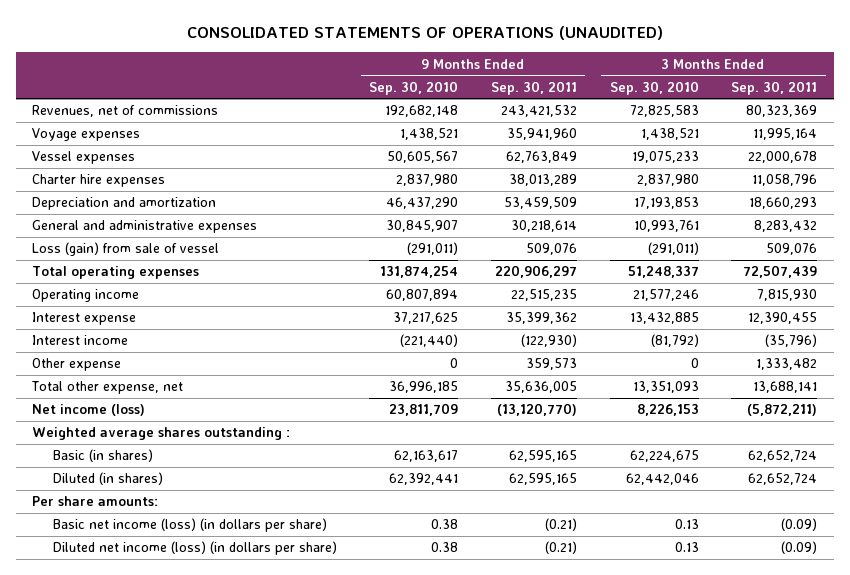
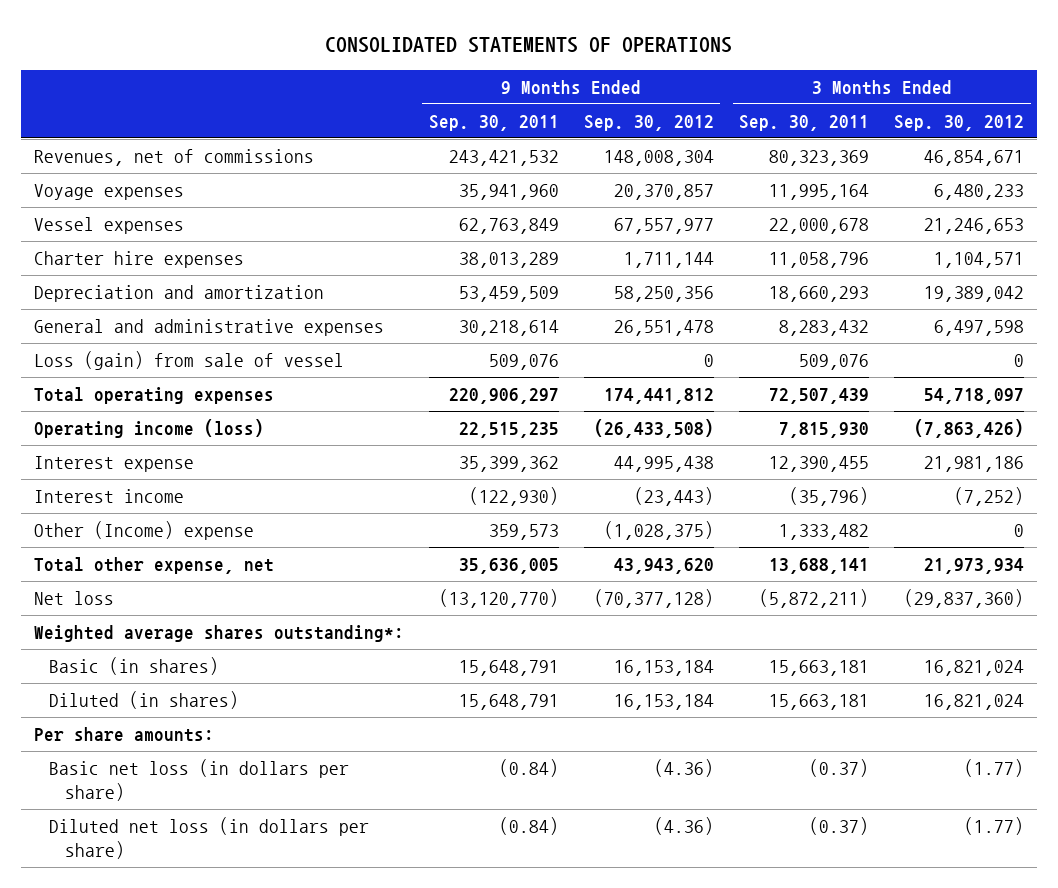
- CONSOLIDATED STATEMENTS OF OPERATIONS (UNAUDITED)
+ CONSOLIDATED STATEMENTS OF OPERATIONS
- | 9 Months Ended Sep. 30, 2010 | 9 Months Ended Sep. 30, 2011 | 3 Months Ended Sep. 30, 2010 | 3 Months Ended Sep. 30, 2011
+ | 9 Months Ended Sep. 30, 2011 | 9 Months Ended Sep. 30, 2012 | 3 Months Ended Sep. 30, 2011 | 3 Months Ended Sep. 30, 2012
- Operating income | 60,807,894 | 22,515,235 | 21,577,246 | 7,815,930
+ Operating income (loss) | 22,515,235 | (26,433,508) | 7,815,930 | (7,863,426)
- Other expense | 0 | 359,573 | 0 | 1,333,482
+ Other (Income) expense | 359,573 | (1,028,375) | 1,333,482 | 0
- Net income (loss) | 23,811,709 | (13,120,770) | 8,226,153 | (5,872,211)
- Weighted average shares outstanding :
- Basic (in shares) | 62,163,617 | 62,595,165 | 62,224,675 | 62,652,724
- Diluted (in shares) | 62,392,441 | 62,595,165 | 62,442,046 | 62,652,724
+ Net loss | (13,120,770) | (70,377,128) | (5,872,211) | (29,837,360)
+ Weighted average shares outstanding*:
+ Basic (in shares) | 15,648,791 | 16,153,184 | 15,663,181 | 16,821,024
+ Diluted (in shares) | 15,648,791 | 16,153,184 | 15,663,181 | 16,821,024
- Basic net income (loss) (in dollars per share) | 0.38 | (0.21) | 0.13 | (0.09)
- Diluted net income (loss) (in dollars per share) | 0.38 | (0.21) | 0.13 | (0.09)
+ Basic net loss (in dollars per share) | (0.84) | (4.36) | (0.37) | (1.77)
+ Diluted net loss (in dollars per share) | (0.84) | (4.36) | (0.37) | (1.77)

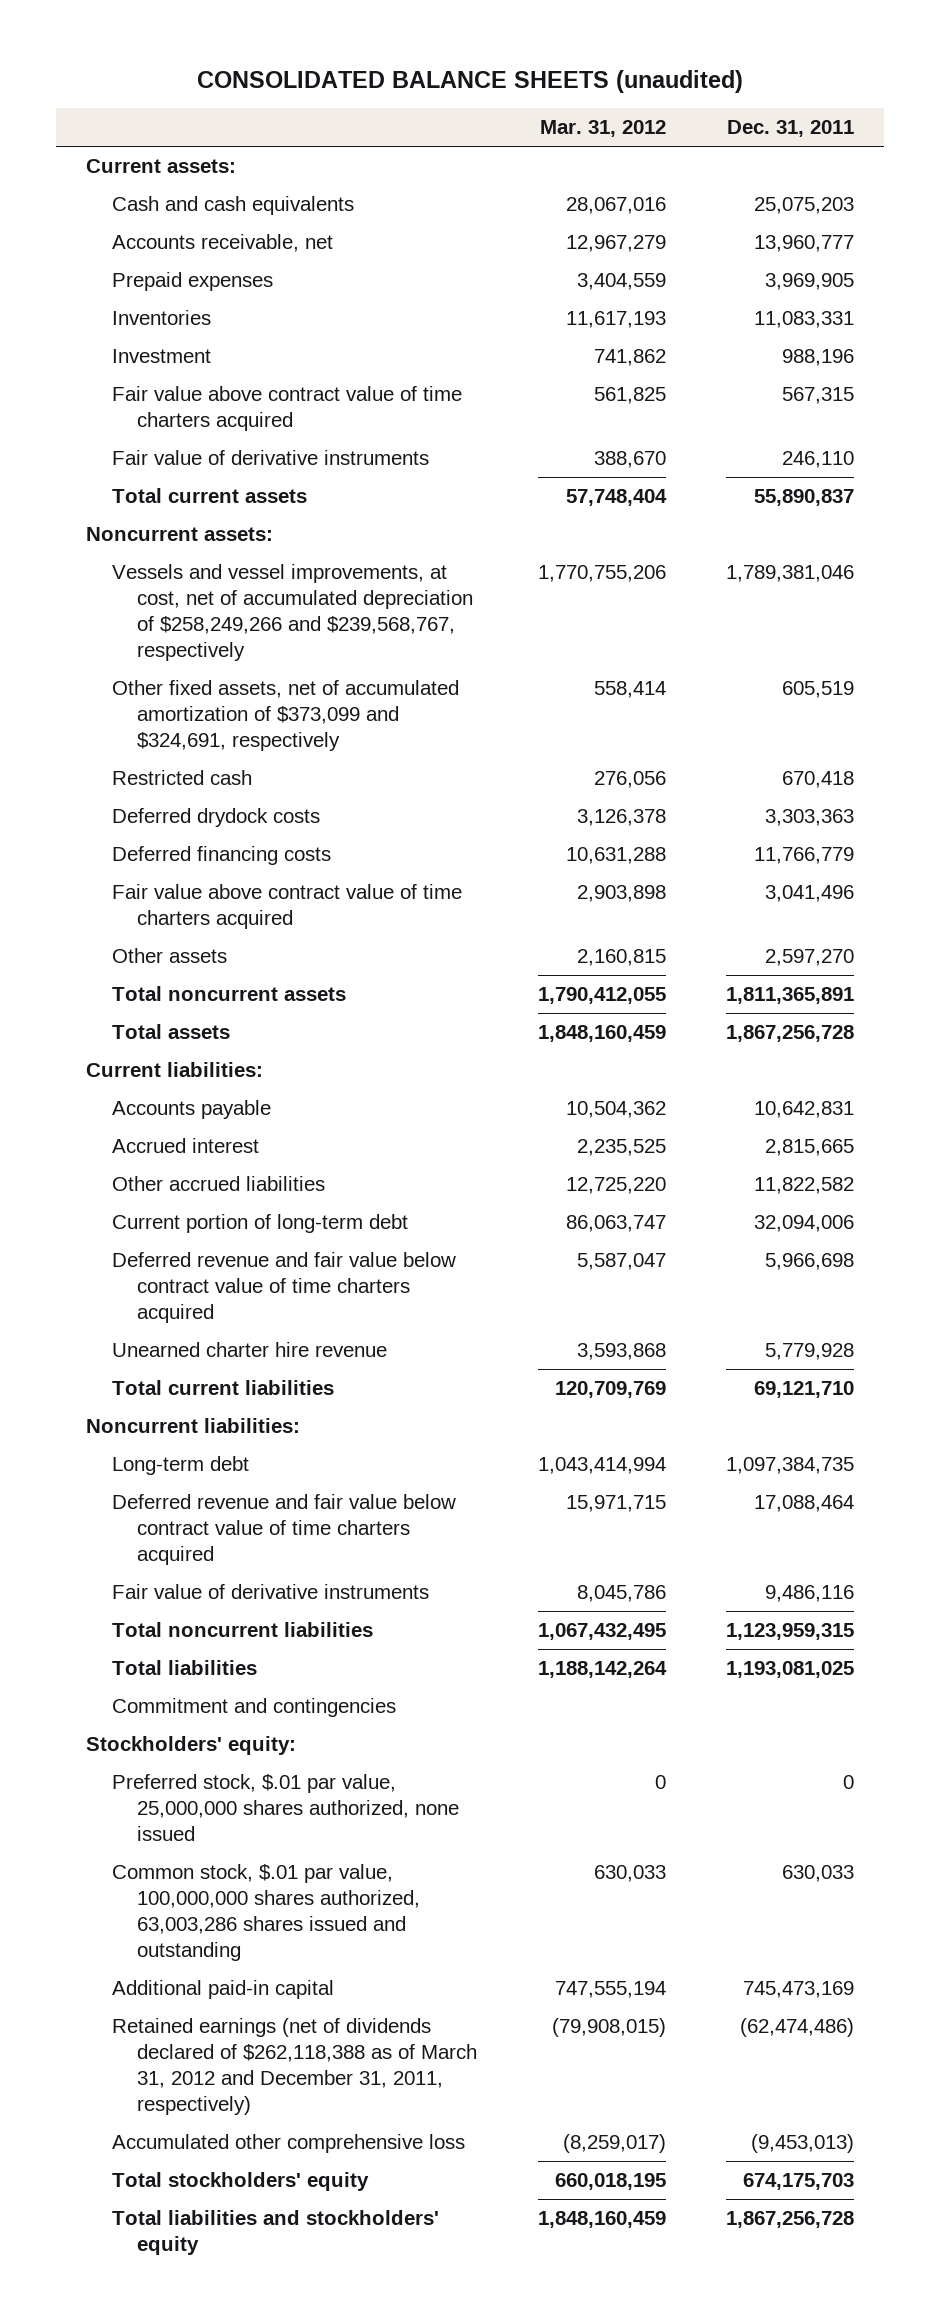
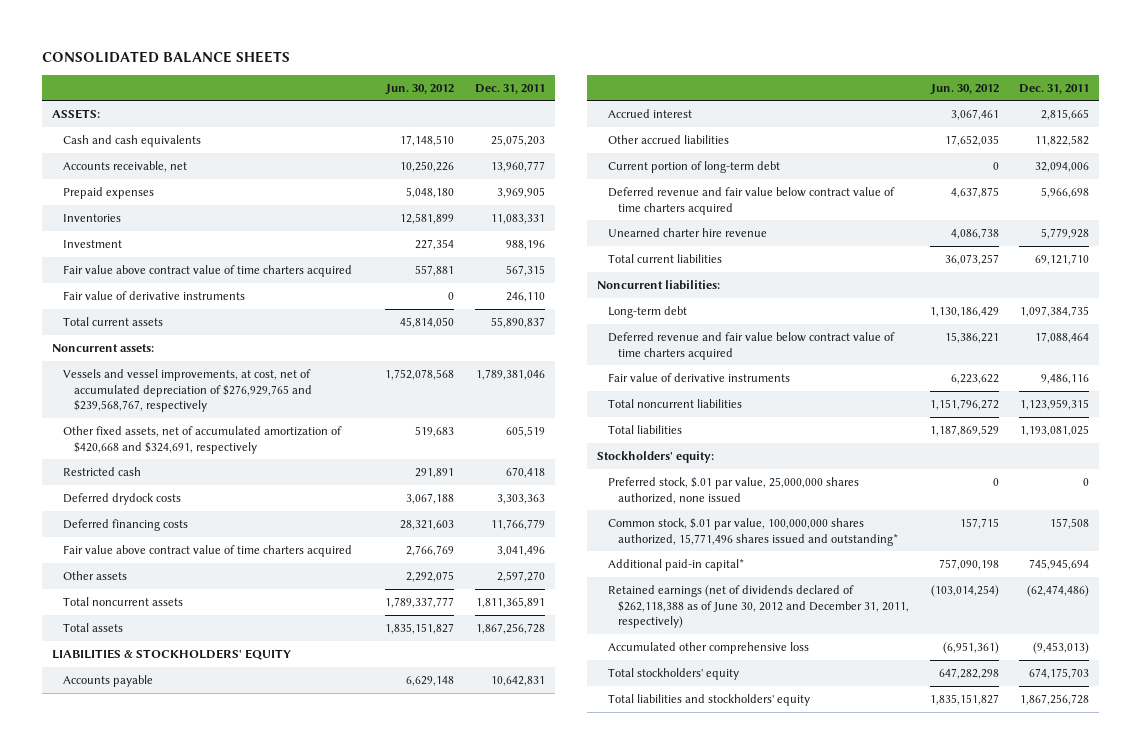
- CONSOLIDATED BALANCE SHEETS (unaudited)
+ CONSOLIDATED BALANCE SHEETS
- | Mar. 31, 2012 | Dec. 31, 2011
+ | Jun. 30, 2012 | Dec. 31, 2011
- Current assets:
+ ASSETS:
- Vessels and vessel improvements, at cost, net of accumulated depreciation of $258,249,266 and $239,568,767, respectively | 1,770,755,206 | 1,789,381,046
- Other fixed assets, net of accumulated amortization of $373,099 and $324,691, respectively | 558,414 | 605,519
+ Vessels and vessel improvements, at cost, net of accumulated depreciation of $276,929,765 and $239,568,767, respectively | 1,752,078,568 | 1,789,381,046
+ Other fixed assets, net of accumulated amortization of $420,668 and $324,691, respectively | 519,683 | 605,519
- Current liabilities:
+ LIABILITIES & STOCKHOLDERS' EQUITY
- Commitment and contingencies
- Common stock, $.01 par value, 100,000,000 shares authorized, 63,003,286 shares issued and outstanding | 630,033 | 630,033
- Additional paid-in capital | 747,555,194 | 745,473,169
- Retained earnings (net of dividends declared of $262,118,388 as of March 31, 2012 and December 31, 2011, respectively) | (79,908,015) | (62,474,486)
+ Common stock, $.01 par value, 100,000,000 shares authorized, 15,771,496 shares issued and outstanding* | 157,715 | 157,508
+ Additional paid-in capital* | 757,090,198 | 745,945,694
+ Retained earnings (net of dividends declared of $262,118,388 as of June 30, 2012 and December 31, 2011, respectively) | (103,014,254) | (62,474,486)

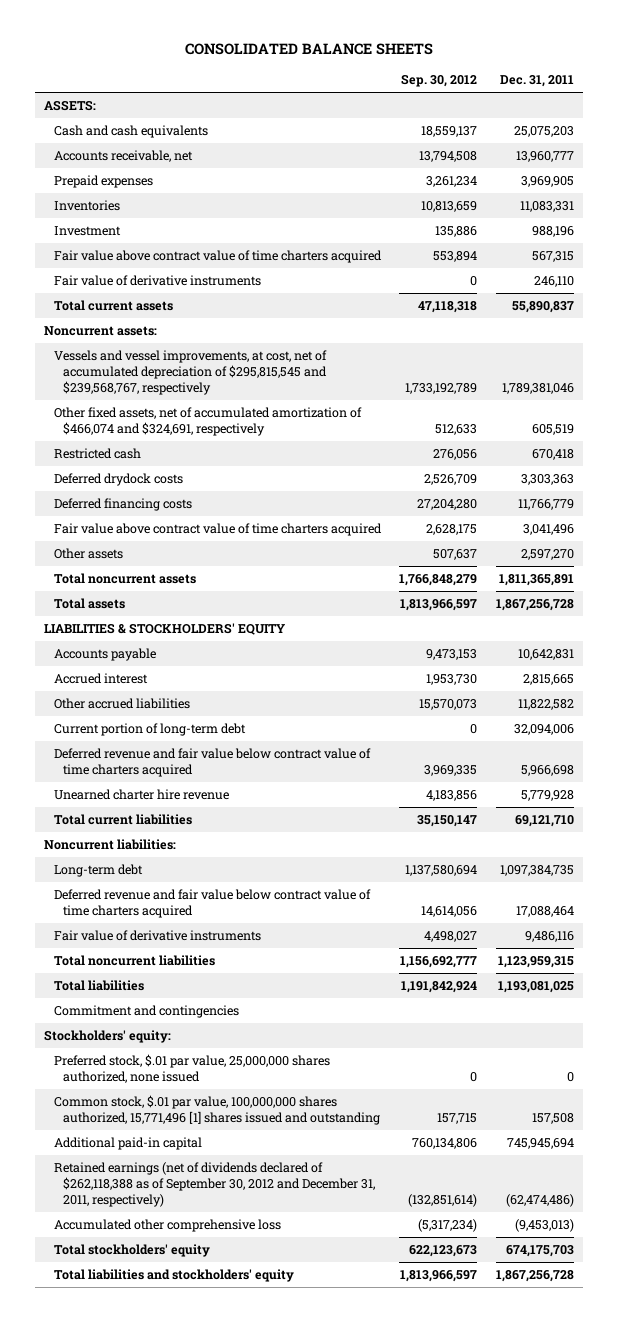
- | Jun. 30, 2012 | Dec. 31, 2011
+ | Sep. 30, 2012 | Dec. 31, 2011
- Vessels and vessel improvements, at cost, net of accumulated depreciation of $276,929,765 and $239,568,767, respectively | 1,752,078,568 | 1,789,381,046
- Other fixed assets, net of accumulated amortization of $420,668 and $324,691, respectively | 519,683 | 605,519
+ Vessels and vessel improvements, at cost, net of accumulated depreciation of $295,815,545 and $239,568,767, respectively | 1,733,192,789 | 1,789,381,046
+ Other fixed assets, net of accumulated amortization of $466,074 and $324,691, respectively | 512,633 | 605,519
+ Commitment and contingencies
- Common stock, $.01 par value, 100,000,000 shares authorized, 15,771,496 shares issued and outstanding* | 157,715 | 157,508
- Additional paid-in capital* | 757,090,198 | 745,945,694
- Retained earnings (net of dividends declared of $262,118,388 as of June 30, 2012 and December 31, 2011, respectively) | (103,014,254) | (62,474,486)
+ Common stock, $.01 par value, 100,000,000 shares authorized, 15,771,496 [1] shares issued and outstanding | 157,715 | 157,508
+ Additional paid-in capital | 760,134,806 | 745,945,694
+ Retained earnings (net of dividends declared of $262,118,388 as of September 30, 2012 and December 31, 2011, respectively) | (132,851,614) | (62,474,486)

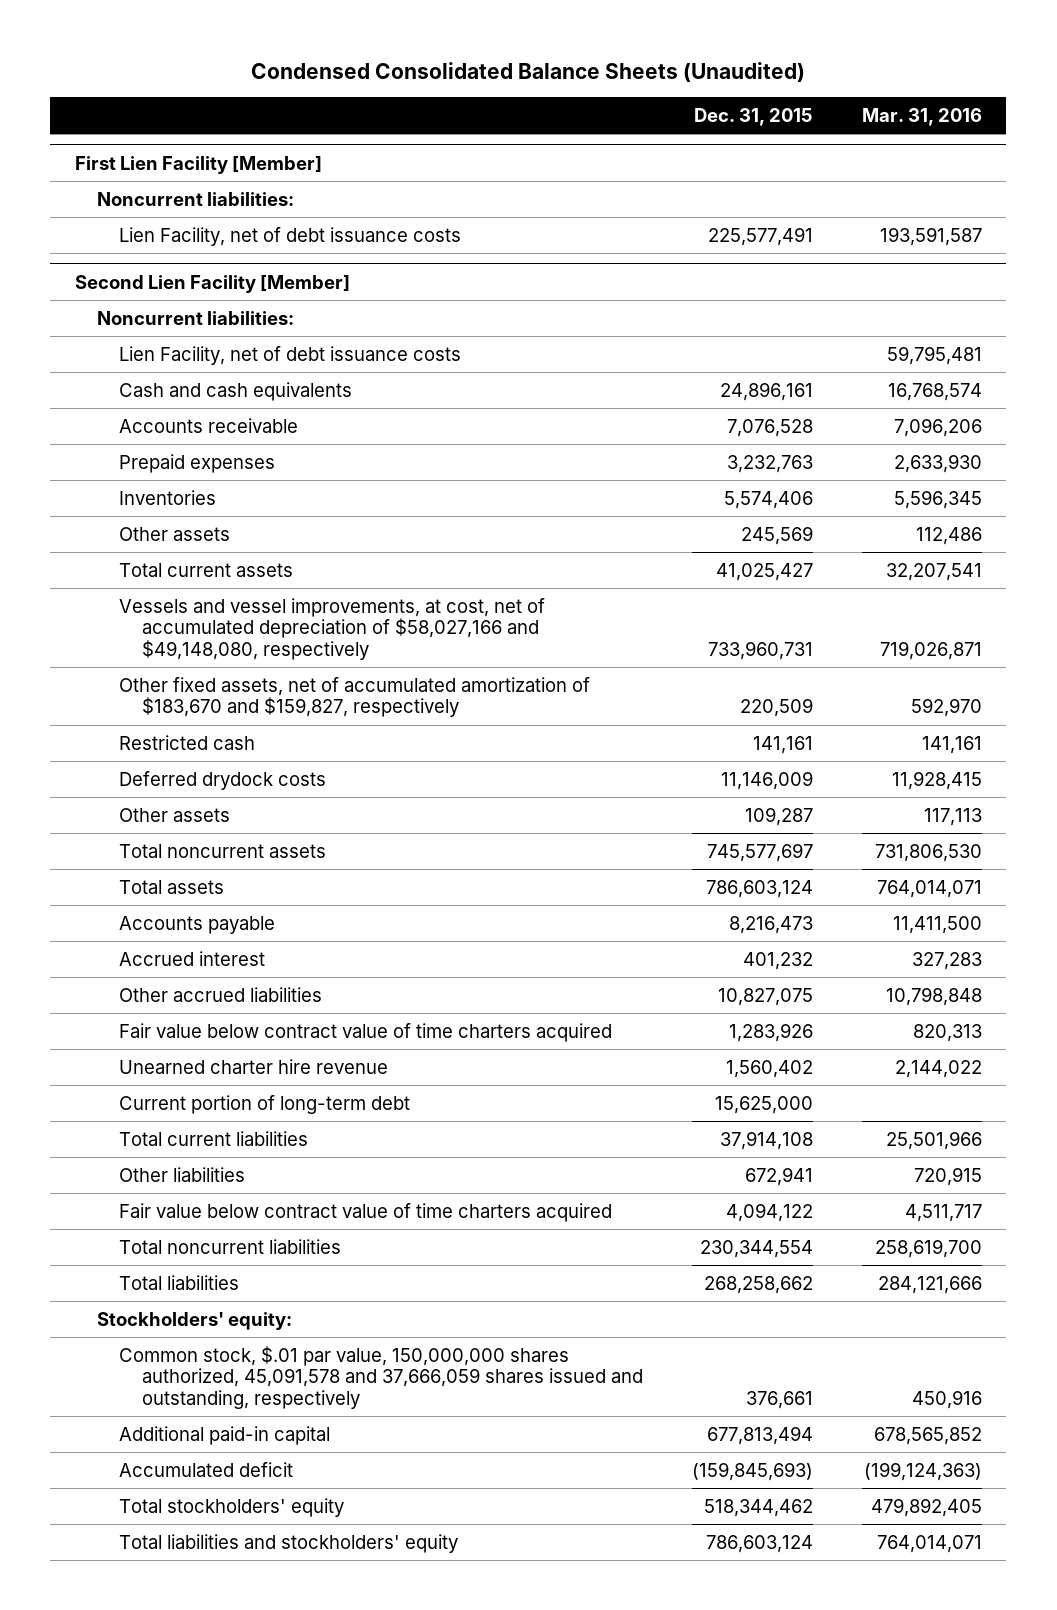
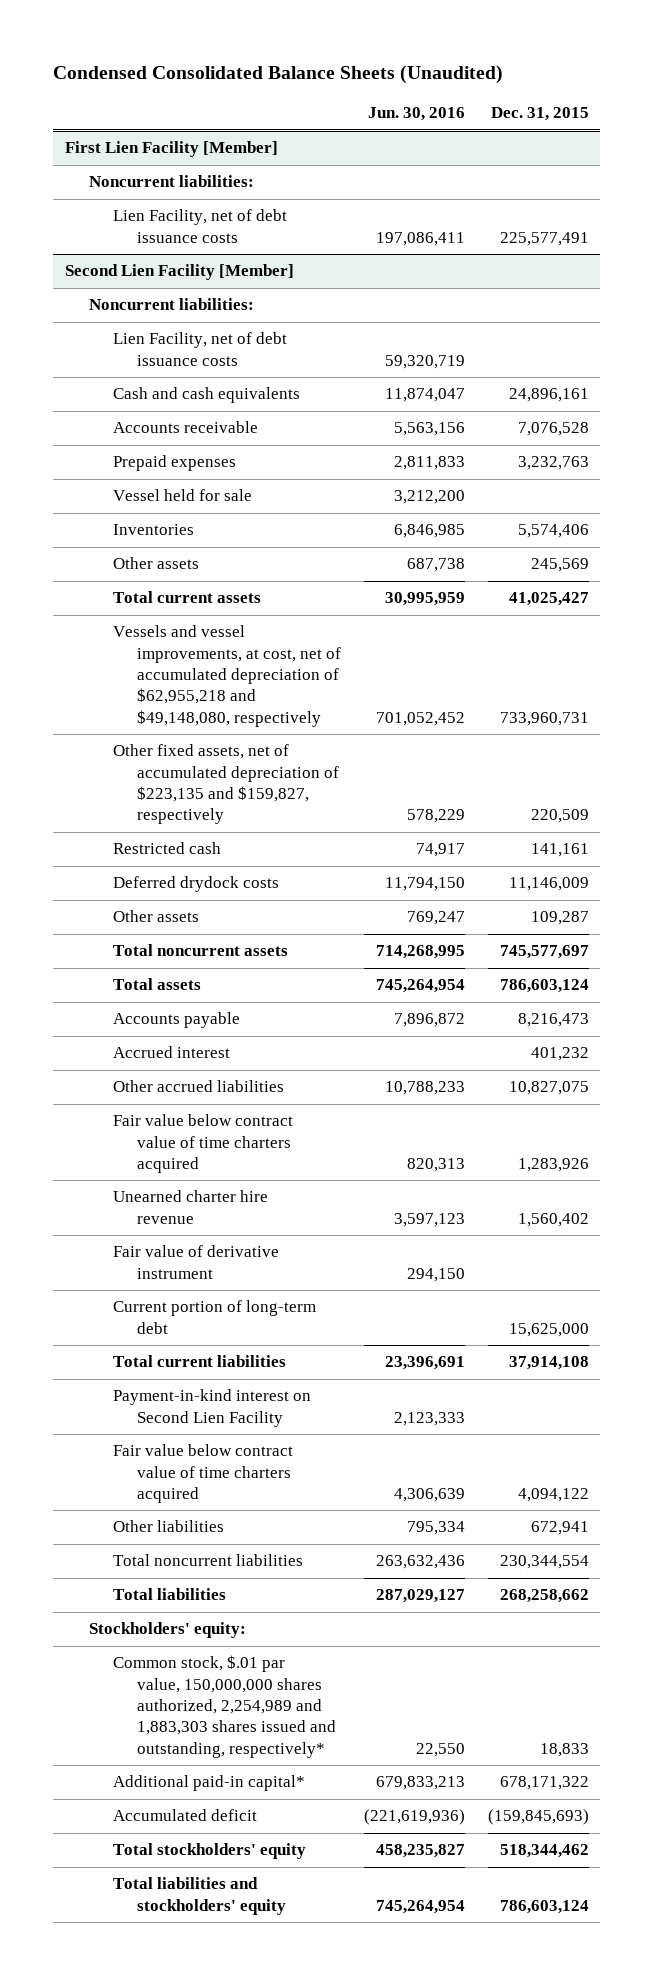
- | Dec. 31, 2015 | Mar. 31, 2016
+ | Jun. 30, 2016 | Dec. 31, 2015
@ Second Lien Facility [Member]
+ Vessel held for sale | 3,212,200 |
- Vessels and vessel improvements, at cost, net of accumulated depreciation of $58,027,166 and $49,148,080, respectively | 733,960,731 | 719,026,871
- Other fixed assets, net of accumulated amortization of $183,670 and $159,827, respectively | 220,509 | 592,970
+ Vessels and vessel improvements, at cost, net of accumulated depreciation of $62,955,218 and $49,148,080, respectively | 701,052,452 | 733,960,731
+ Other fixed assets, net of accumulated depreciation of $223,135 and $159,827, respectively | 578,229 | 220,509
+ Fair value of derivative instrument | 294,150 |
+ Payment-in-kind interest on Second Lien Facility | 2,123,333 |
moved down: Other liabilities | 795,334 | 672,941
- Common stock, $.01 par value, 150,000,000 shares authorized, 45,091,578 and 37,666,059 shares issued and outstanding, respectively | 376,661 | 450,916
- Additional paid-in capital | 677,813,494 | 678,565,852
+ Common stock, $.01 par value, 150,000,000 shares authorized, 2,254,989 and 1,883,303 shares issued and outstanding, respectively* | 22,550 | 18,833
+ Additional paid-in capital* | 679,833,213 | 678,171,322

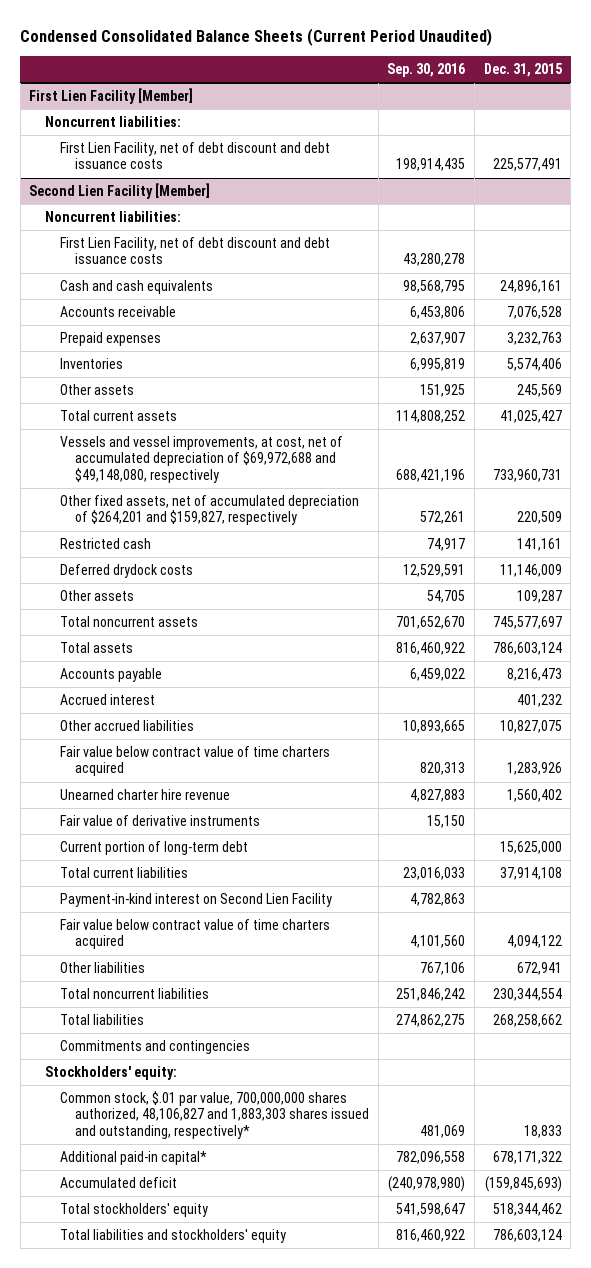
- Condensed Consolidated Balance Sheets (Unaudited)
+ Condensed Consolidated Balance Sheets (Current Period Unaudited)
- | Jun. 30, 2016 | Dec. 31, 2015
+ | Sep. 30, 2016 | Dec. 31, 2015
@ First Lien Facility [Member]
- Lien Facility, net of debt issuance costs | 197,086,411 | 225,577,491
+ First Lien Facility, net of debt discount and debt issuance costs | 198,914,435 | 225,577,491
@ Second Lien Facility [Member]
- Lien Facility, net of debt issuance costs | 59,320,719 |
+ First Lien Facility, net of debt discount and debt issuance costs | 43,280,278 |
- Vessel held for sale | 3,212,200 |
- Vessels and vessel improvements, at cost, net of accumulated depreciation of $62,955,218 and $49,148,080, respectively | 701,052,452 | 733,960,731
- Other fixed assets, net of accumulated depreciation of $223,135 and $159,827, respectively | 578,229 | 220,509
+ Vessels and vessel improvements, at cost, net of accumulated depreciation of $69,972,688 and $49,148,080, respectively | 688,421,196 | 733,960,731
+ Other fixed assets, net of accumulated depreciation of $264,201 and $159,827, respectively | 572,261 | 220,509
- Fair value of derivative instrument | 294,150 |
+ Fair value of derivative instruments | 15,150 |
+ Commitments and contingencies
- Common stock, $.01 par value, 150,000,000 shares authorized, 2,254,989 and 1,883,303 shares issued and outstanding, respectively* | 22,550 | 18,833
+ Common stock, $.01 par value, 700,000,000 shares authorized, 48,106,827 and 1,883,303 shares issued and outstanding, respectively* | 481,069 | 18,833

